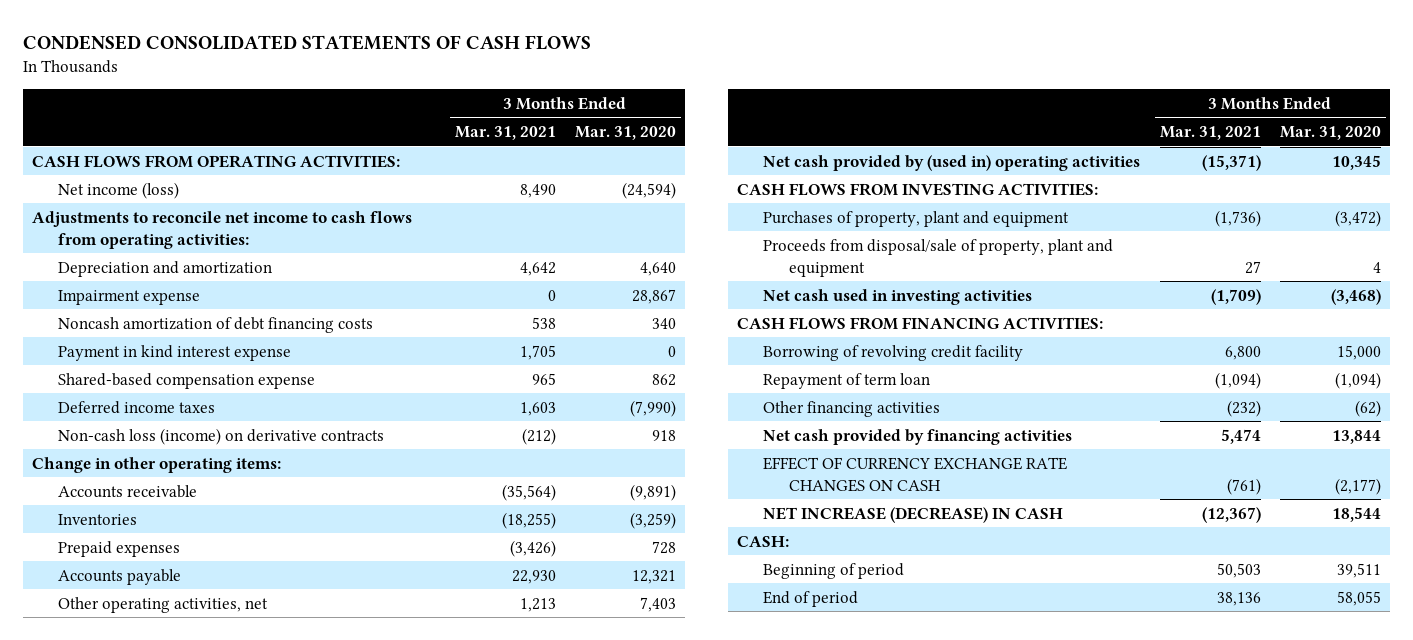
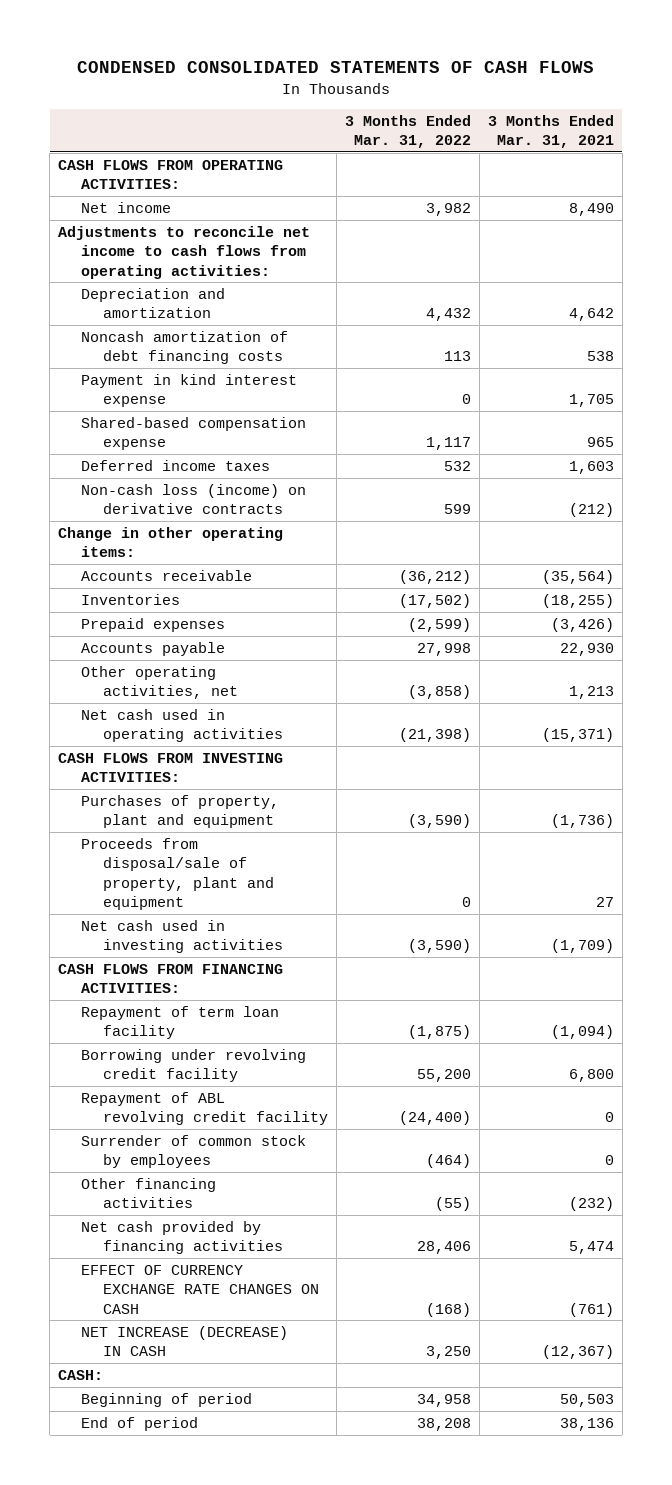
- | 3 Months Ended Mar. 31, 2021 | 3 Months Ended Mar. 31, 2020
+ | 3 Months Ended Mar. 31, 2022 | 3 Months Ended Mar. 31, 2021
- Net income (loss) | 8,490 | (24,594)
+ Net income | 3,982 | 8,490
- Impairment expense | 0 | 28,867
- Net cash provided by (used in) operating activities | (15,371) | 10,345
+ Net cash used in operating activities | (21,398) | (15,371)
- Borrowing of revolving credit facility | 6,800 | 15,000
- Repayment of term loan | (1,094) | (1,094)
+ Repayment of term loan facility | (1,875) | (1,094)
+ Borrowing under revolving credit facility | 55,200 | 6,800
+ Repayment of ABL revolving credit facility | (24,400) | 0
+ Surrender of common stock by employees | (464) | 0

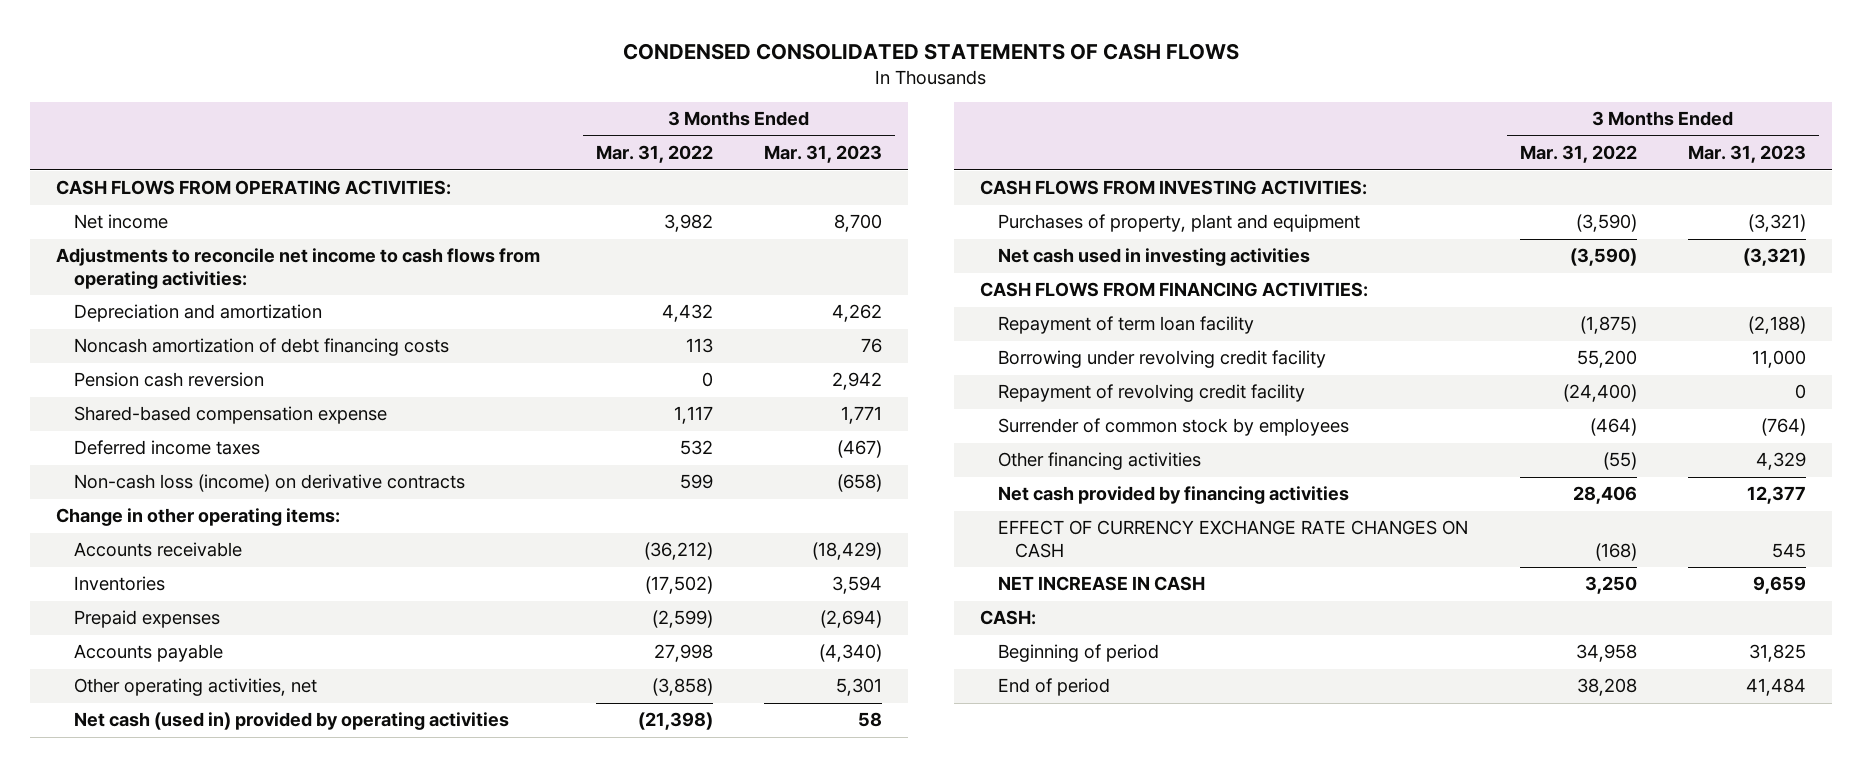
- | 3 Months Ended Mar. 31, 2022 | 3 Months Ended Mar. 31, 2021
+ | 3 Months Ended Mar. 31, 2022 | 3 Months Ended Mar. 31, 2023
- Payment in kind interest expense | 0 | 1,705
+ Pension cash reversion | 0 | 2,942
- Net cash used in operating activities | (21,398) | (15,371)
+ Net cash (used in) provided by operating activities | (21,398) | 58
- Proceeds from disposal/sale of property, plant and equipment | 0 | 27
- Repayment of ABL revolving credit facility | (24,400) | 0
+ Repayment of revolving credit facility | (24,400) | 0
- NET INCREASE (DECREASE) IN CASH | 3,250 | (12,367)
+ NET INCREASE IN CASH | 3,250 | 9,659

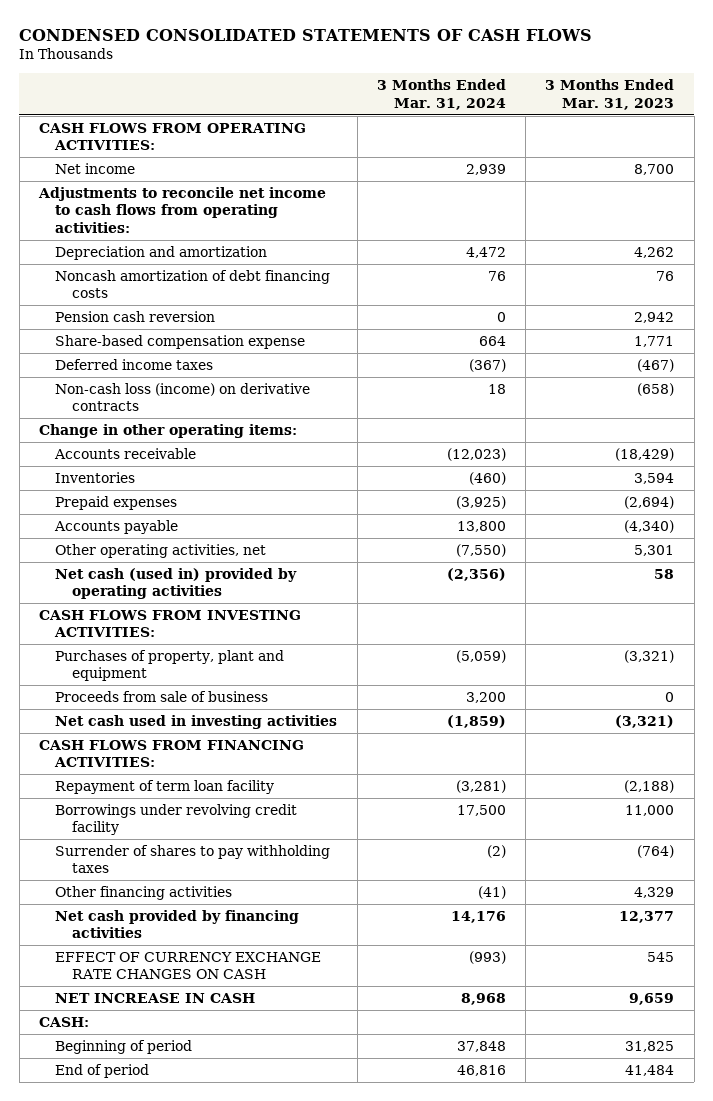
- | 3 Months Ended Mar. 31, 2022 | 3 Months Ended Mar. 31, 2023
+ | 3 Months Ended Mar. 31, 2024 | 3 Months Ended Mar. 31, 2023
- Shared-based compensation expense | 1,117 | 1,771
+ Share-based compensation expense | 664 | 1,771
+ Proceeds from sale of business | 3,200 | 0
- Borrowing under revolving credit facility | 55,200 | 11,000
- Repayment of revolving credit facility | (24,400) | 0
- Surrender of common stock by employees | (464) | (764)
+ Borrowings under revolving credit facility | 17,500 | 11,000
+ Surrender of shares to pay withholding taxes | (2) | (764)

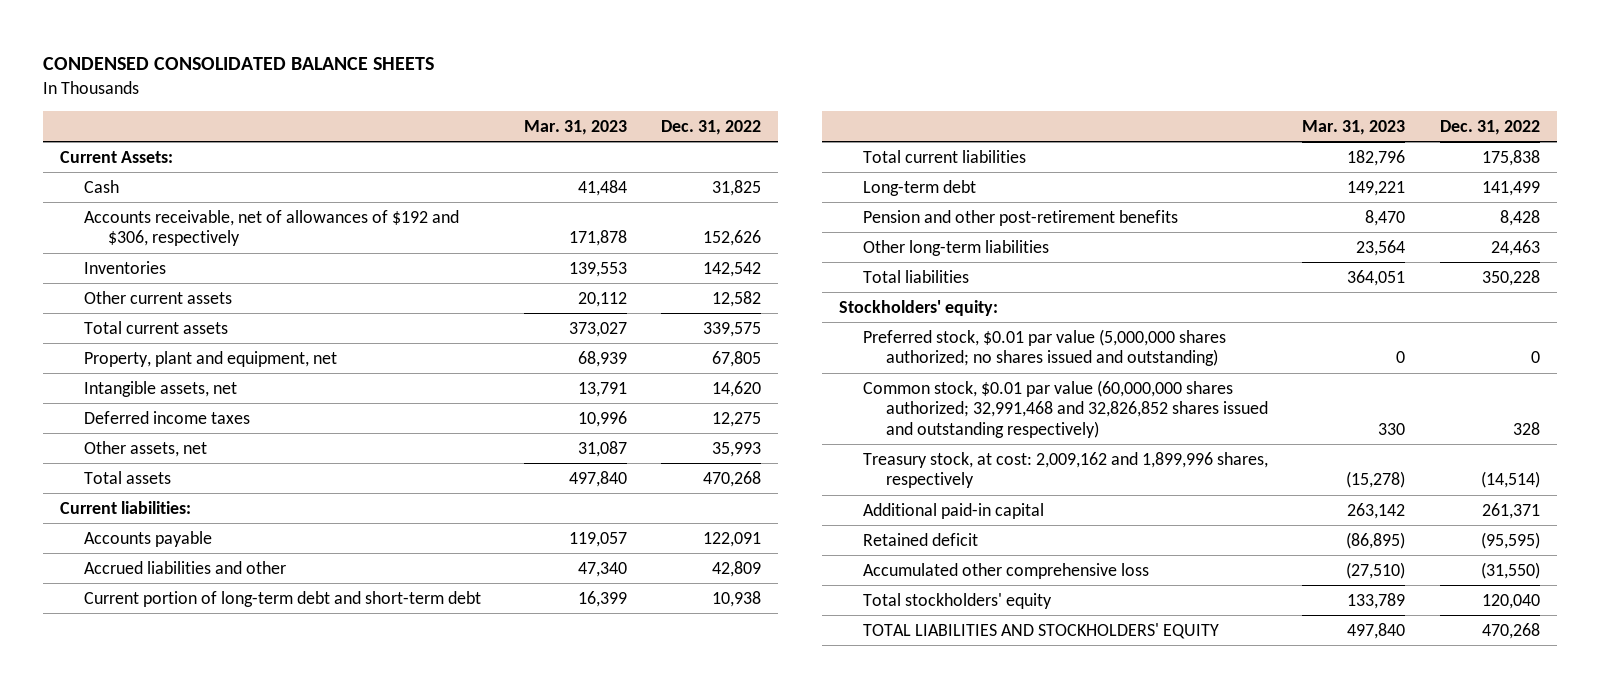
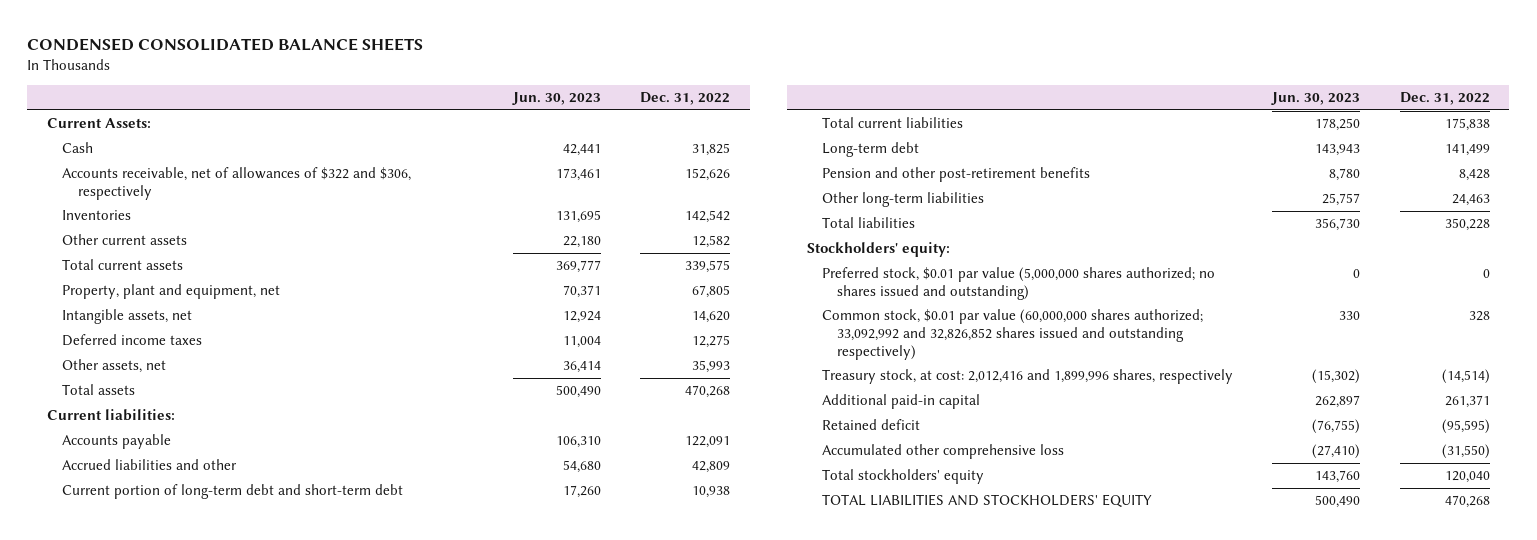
- | Mar. 31, 2023 | Dec. 31, 2022
+ | Jun. 30, 2023 | Dec. 31, 2022
- Accounts receivable, net of allowances of $192 and $306, respectively | 171,878 | 152,626
+ Accounts receivable, net of allowances of $322 and $306, respectively | 173,461 | 152,626
- Common stock, $0.01 par value (60,000,000 shares authorized; 32,991,468 and 32,826,852 shares issued and outstanding respectively) | 330 | 328
- Treasury stock, at cost: 2,009,162 and 1,899,996 shares, respectively | (15,278) | (14,514)
+ Common stock, $0.01 par value (60,000,000 shares authorized; 33,092,992 and 32,826,852 shares issued and outstanding respectively) | 330 | 328
+ Treasury stock, at cost: 2,012,416 and 1,899,996 shares, respectively | (15,302) | (14,514)

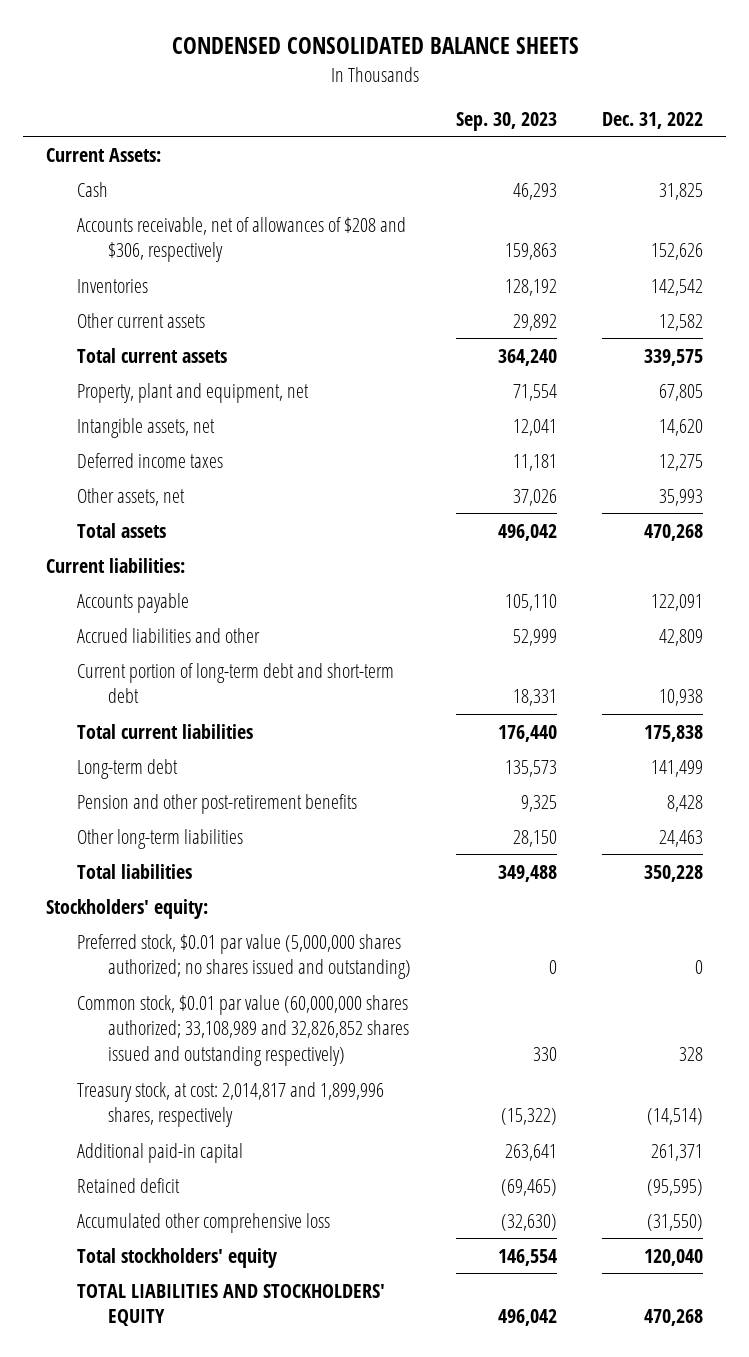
- | Jun. 30, 2023 | Dec. 31, 2022
+ | Sep. 30, 2023 | Dec. 31, 2022
- Accounts receivable, net of allowances of $322 and $306, respectively | 173,461 | 152,626
+ Accounts receivable, net of allowances of $208 and $306, respectively | 159,863 | 152,626
- Common stock, $0.01 par value (60,000,000 shares authorized; 33,092,992 and 32,826,852 shares issued and outstanding respectively) | 330 | 328
- Treasury stock, at cost: 2,012,416 and 1,899,996 shares, respectively | (15,302) | (14,514)
+ Common stock, $0.01 par value (60,000,000 shares authorized; 33,108,989 and 32,826,852 shares issued and outstanding respectively) | 330 | 328
+ Treasury stock, at cost: 2,014,817 and 1,899,996 shares, respectively | (15,322) | (14,514)

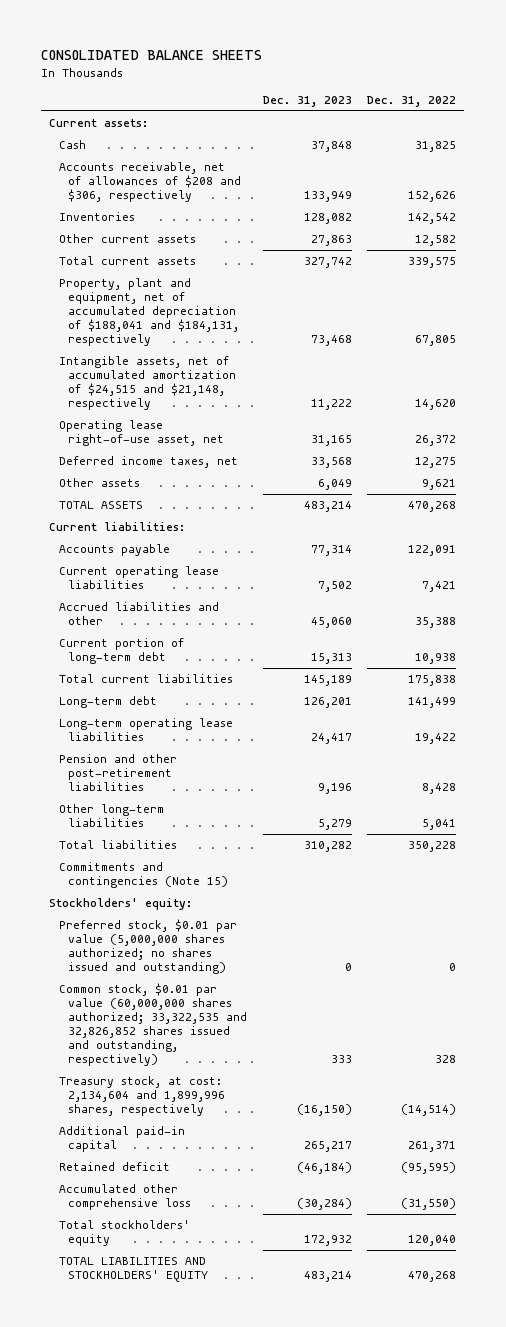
- CONDENSED CONSOLIDATED BALANCE SHEETS
+ CONSOLIDATED BALANCE SHEETS
- | Sep. 30, 2023 | Dec. 31, 2022
+ | Dec. 31, 2023 | Dec. 31, 2022
- Current Assets:
+ Current assets:
- Property, plant and equipment, net | 71,554 | 67,805
- Intangible assets, net | 12,041 | 14,620
- Deferred income taxes | 11,181 | 12,275
- Other assets, net | 37,026 | 35,993
- Total assets | 496,042 | 470,268
+ Property, plant and equipment, net of accumulated depreciation of $188,041 and $184,131, respectively | 73,468 | 67,805
+ Intangible assets, net of accumulated amortization of $24,515 and $21,148, respectively | 11,222 | 14,620
+ Operating lease right-of-use asset, net | 31,165 | 26,372
+ Deferred income taxes, net | 33,568 | 12,275
+ Other assets | 6,049 | 9,621
+ TOTAL ASSETS | 483,214 | 470,268
- Accrued liabilities and other | 52,999 | 42,809
- Current portion of long-term debt and short-term debt | 18,331 | 10,938
+ Current operating lease liabilities | 7,502 | 7,421
+ Accrued liabilities and other | 45,060 | 35,388
+ Current portion of long-term debt | 15,313 | 10,938
- Pension and other post-retirement benefits | 9,325 | 8,428
- Other long-term liabilities | 28,150 | 24,463
+ Long-term operating lease liabilities | 24,417 | 19,422
+ Pension and other post-retirement liabilities | 9,196 | 8,428
+ Other long-term liabilities | 5,279 | 5,041
+ Commitments and contingencies (Note 15)
- Common stock, $0.01 par value (60,000,000 shares authorized; 33,108,989 and 32,826,852 shares issued and outstanding respectively) | 330 | 328
- Treasury stock, at cost: 2,014,817 and 1,899,996 shares, respectively | (15,322) | (14,514)
+ Common stock, $0.01 par value (60,000,000 shares authorized; 33,322,535 and 32,826,852 shares issued and outstanding, respectively) | 333 | 328
+ Treasury stock, at cost: 2,134,604 and 1,899,996 shares, respectively | (16,150) | (14,514)

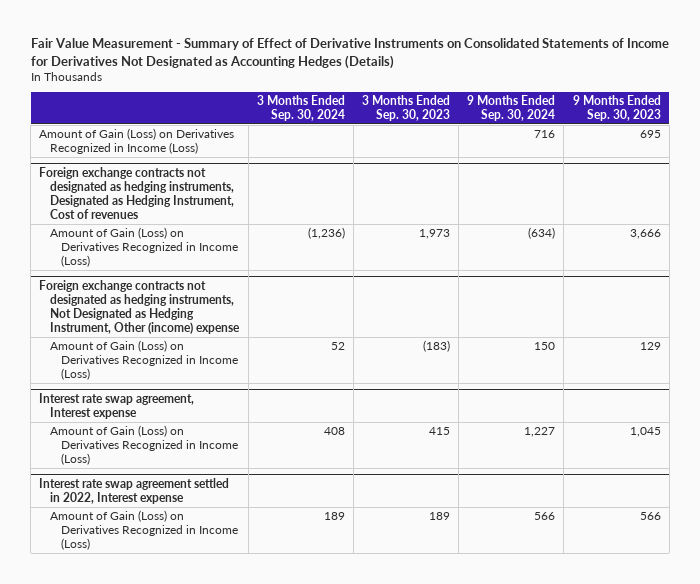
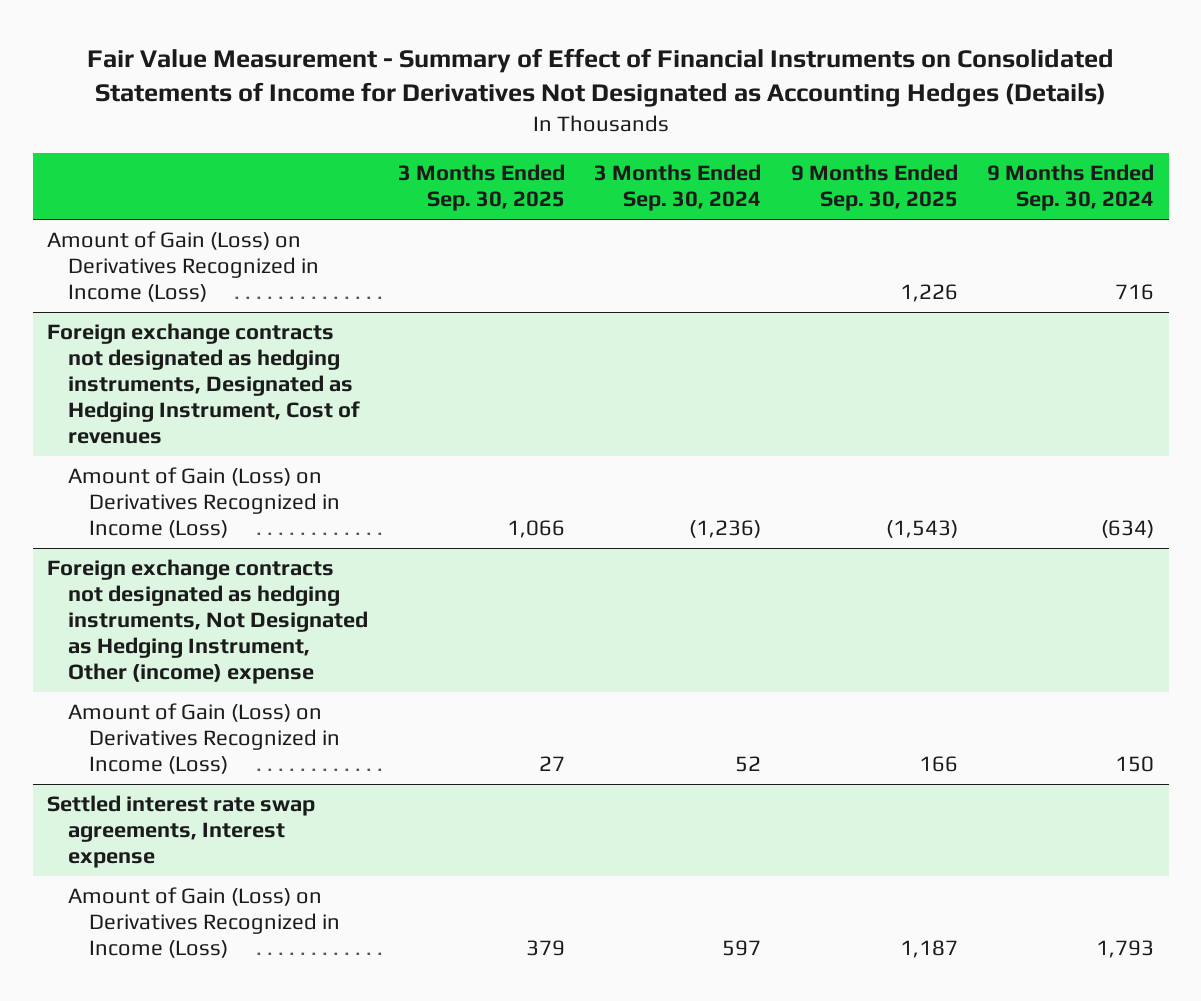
- Fair Value Measurement - Summary of Effect of Derivative Instruments on Consolidated Statements of Income for Derivatives Not Designated as Accounting Hedges (Details)
+ Fair Value Measurement - Summary of Effect of Financial Instruments on Consolidated Statements of Income for Derivatives Not Designated as Accounting Hedges (Details)
- | 3 Months Ended Sep. 30, 2024 | 3 Months Ended Sep. 30, 2023 | 9 Months Ended Sep. 30, 2024 | 9 Months Ended Sep. 30, 2023
+ | 3 Months Ended Sep. 30, 2025 | 3 Months Ended Sep. 30, 2024 | 9 Months Ended Sep. 30, 2025 | 9 Months Ended Sep. 30, 2024
- Interest rate swap agreement, Interest expense
- Amount of Gain (Loss) on Derivatives Recognized in Income (Loss) | 408 | 415 | 1,227 | 1,045
- Interest rate swap agreement settled in 2022, Interest expense
- Amount of Gain (Loss) on Derivatives Recognized in Income (Loss) | 189 | 189 | 566 | 566
+ Settled interest rate swap agreements, Interest expense
+ Amount of Gain (Loss) on Derivatives Recognized in Income (Loss) | 379 | 597 | 1,187 | 1,793

